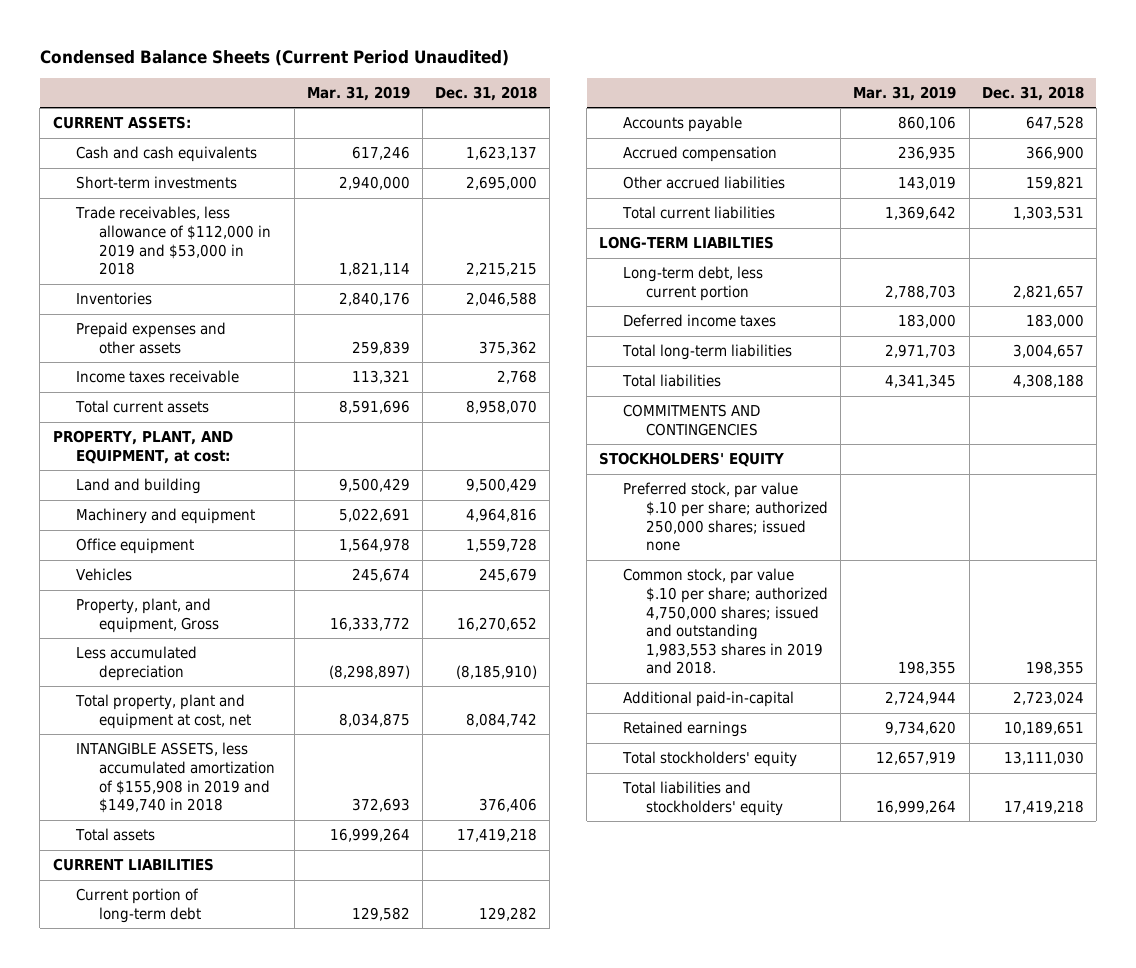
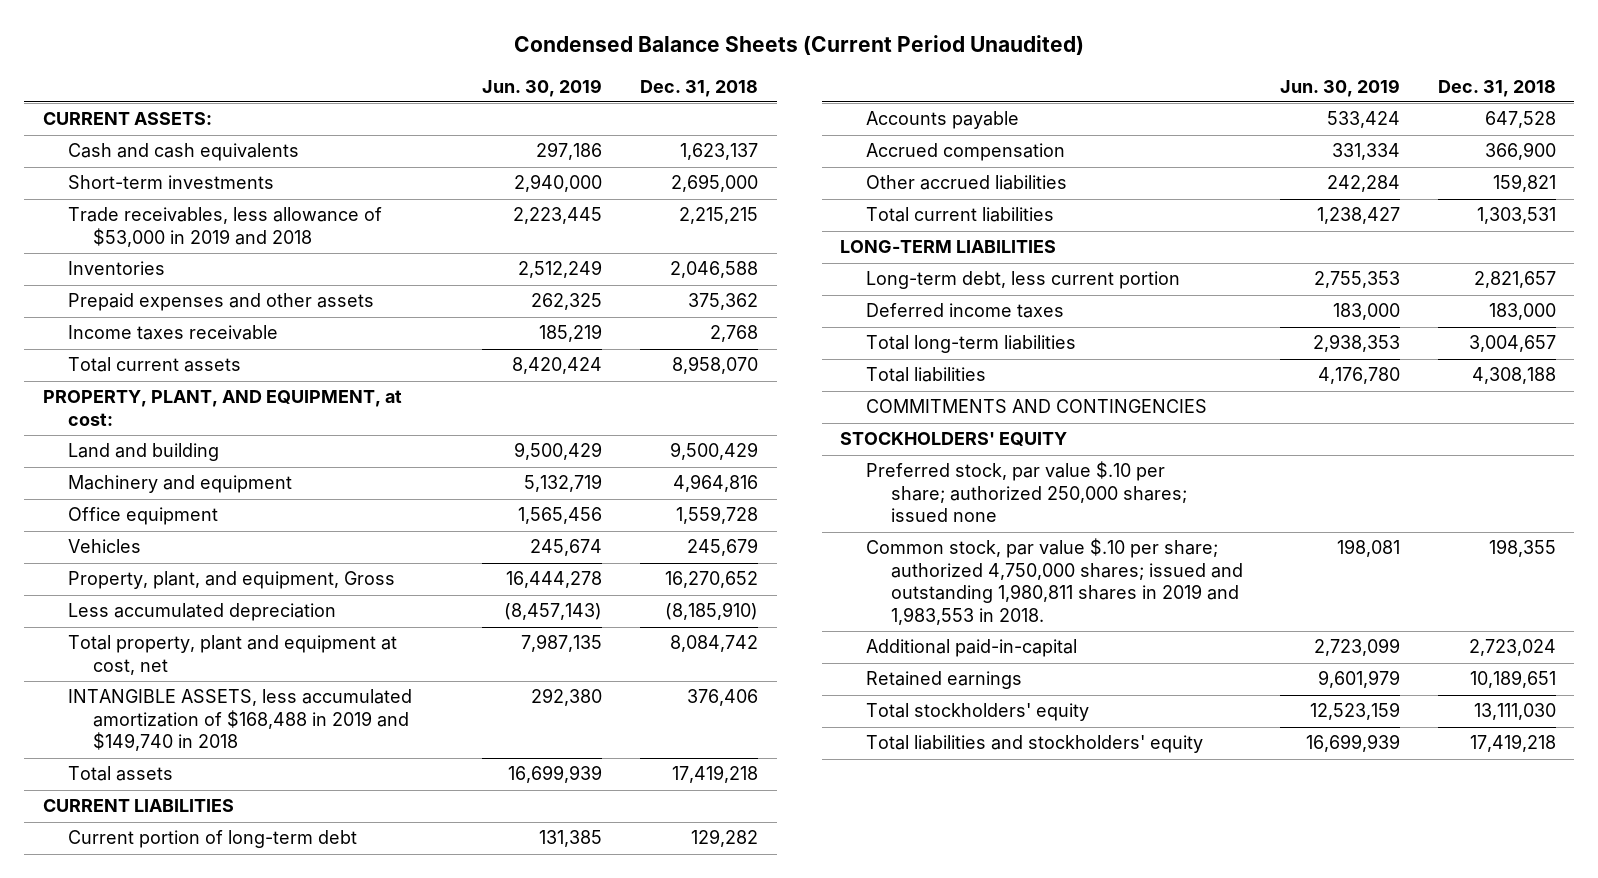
- | Mar. 31, 2019 | Dec. 31, 2018
+ | Jun. 30, 2019 | Dec. 31, 2018
- Trade receivables, less allowance of $112,000 in 2019 and $53,000 in 2018 | 1,821,114 | 2,215,215
+ Trade receivables, less allowance of $53,000 in 2019 and 2018 | 2,223,445 | 2,215,215
- INTANGIBLE ASSETS, less accumulated amortization of $155,908 in 2019 and $149,740 in 2018 | 372,693 | 376,406
+ INTANGIBLE ASSETS, less accumulated amortization of $168,488 in 2019 and $149,740 in 2018 | 292,380 | 376,406
- LONG-TERM LIABILTIES
+ LONG-TERM LIABILITIES
- Common stock, par value $.10 per share; authorized 4,750,000 shares; issued and outstanding 1,983,553 shares in 2019 and 2018. | 198,355 | 198,355
+ Common stock, par value $.10 per share; authorized 4,750,000 shares; issued and outstanding 1,980,811 shares in 2019 and 1,983,553 in 2018. | 198,081 | 198,355

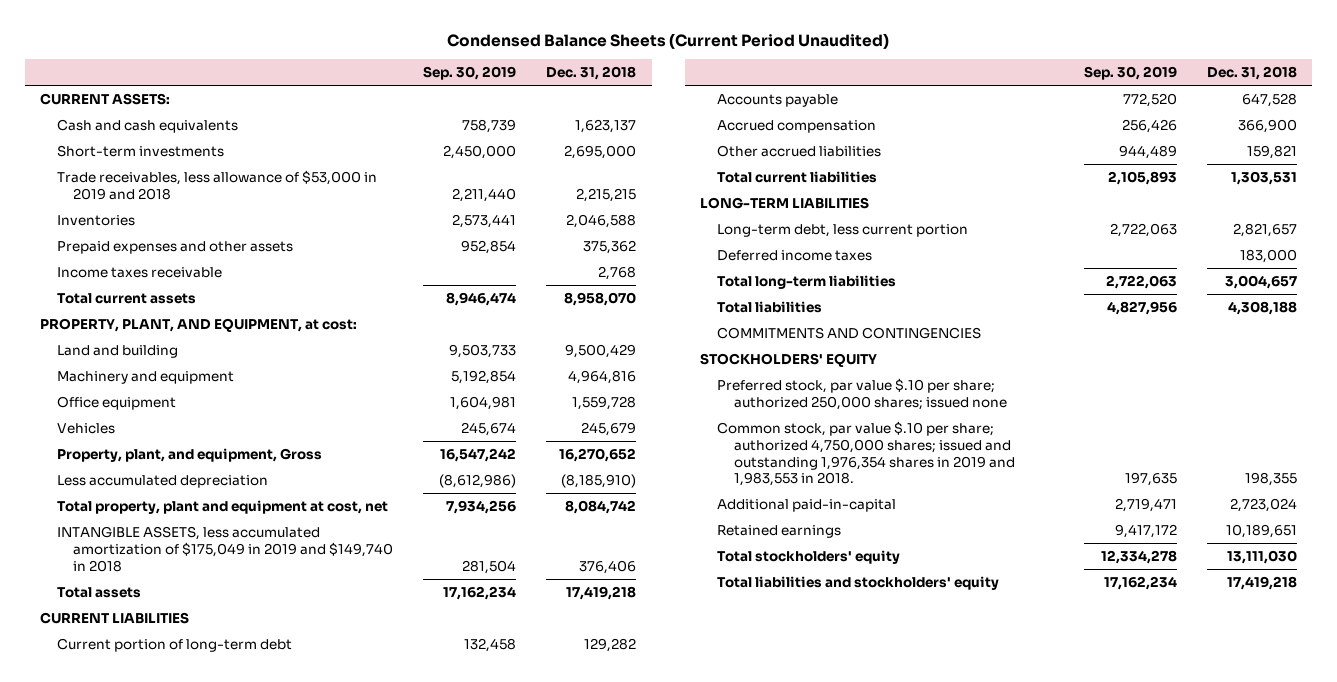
- | Jun. 30, 2019 | Dec. 31, 2018
+ | Sep. 30, 2019 | Dec. 31, 2018
- INTANGIBLE ASSETS, less accumulated amortization of $168,488 in 2019 and $149,740 in 2018 | 292,380 | 376,406
+ INTANGIBLE ASSETS, less accumulated amortization of $175,049 in 2019 and $149,740 in 2018 | 281,504 | 376,406
- Common stock, par value $.10 per share; authorized 4,750,000 shares; issued and outstanding 1,980,811 shares in 2019 and 1,983,553 in 2018. | 198,081 | 198,355
+ Common stock, par value $.10 per share; authorized 4,750,000 shares; issued and outstanding 1,976,354 shares in 2019 and 1,983,553 in 2018. | 197,635 | 198,355

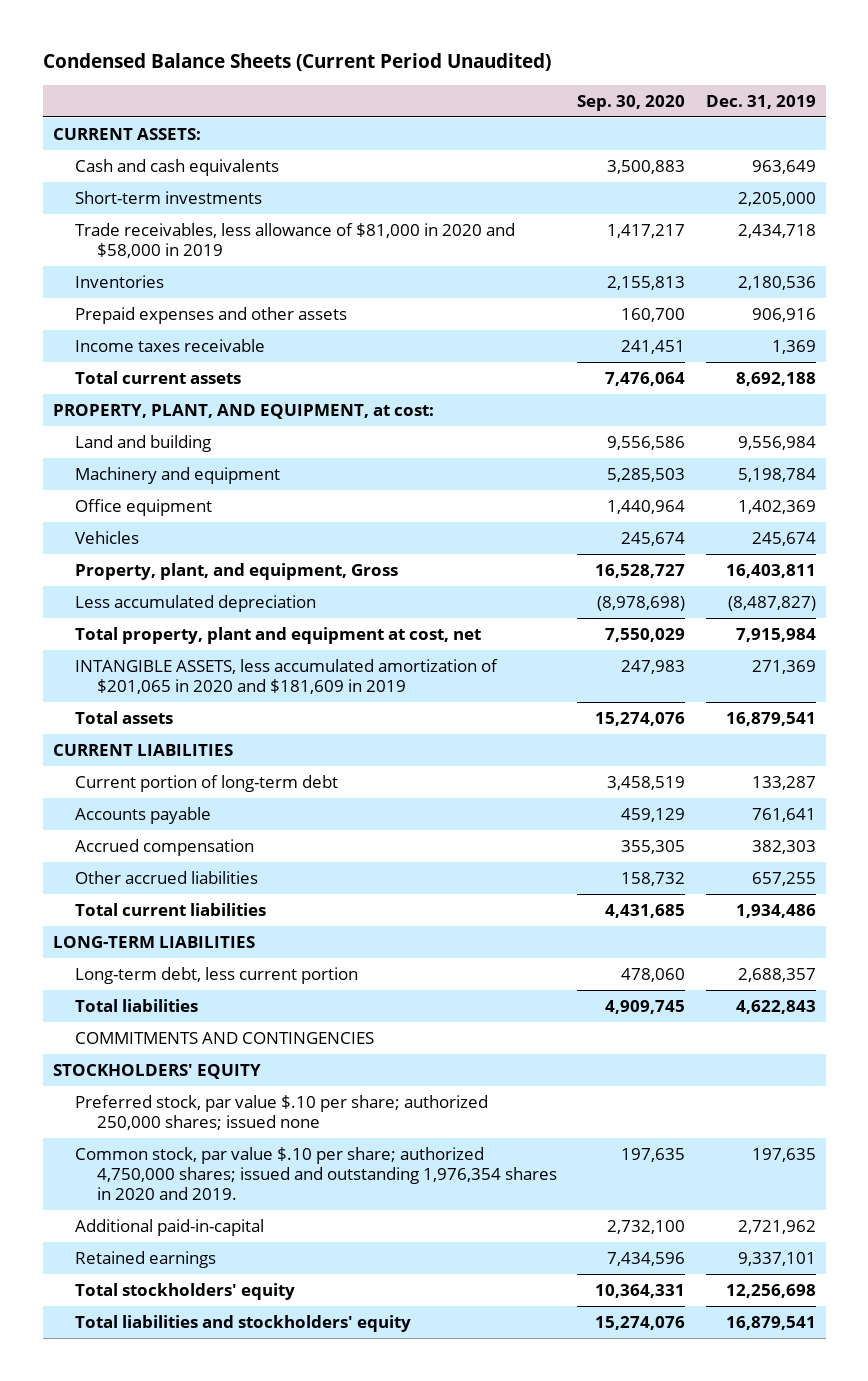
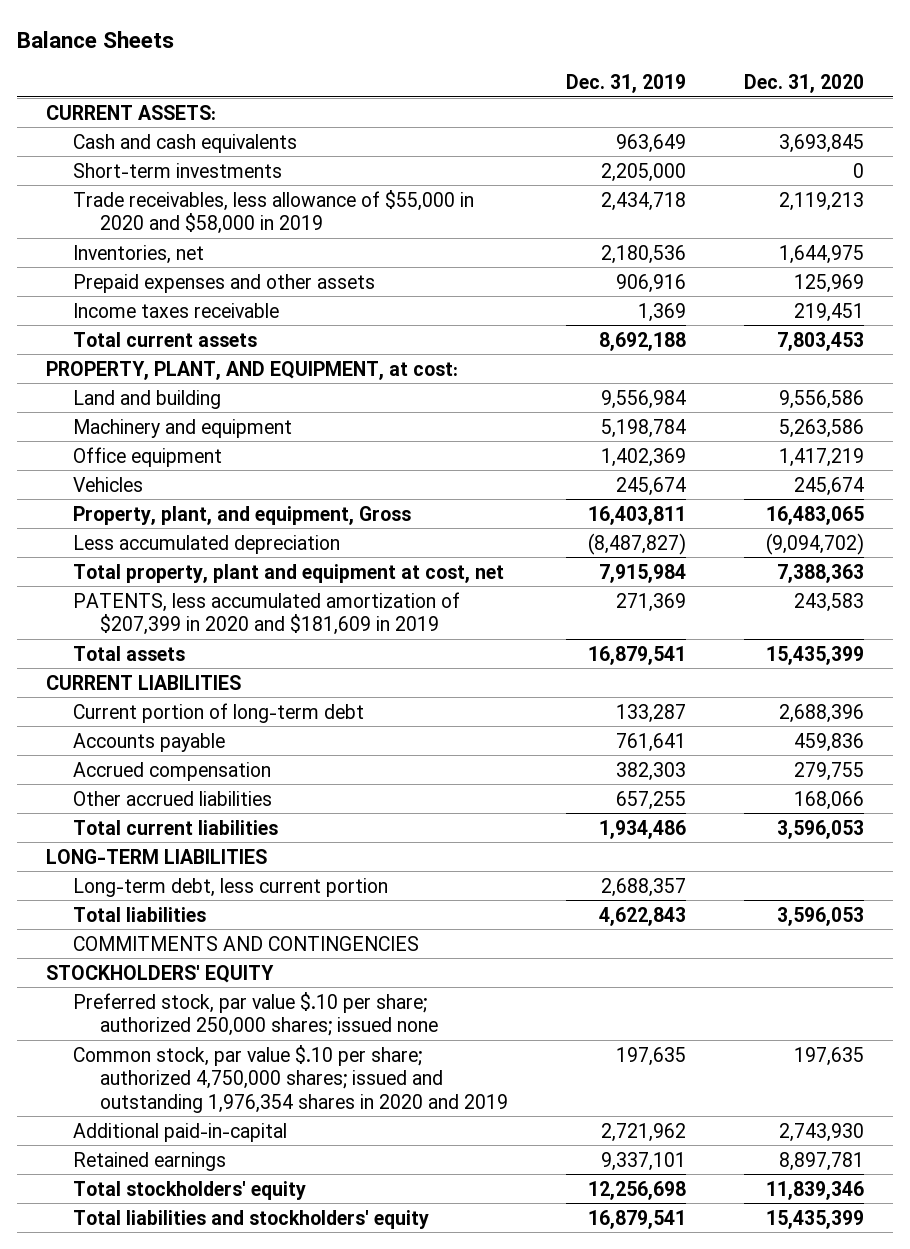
- Condensed Balance Sheets (Current Period Unaudited)
+ Balance Sheets
- | Sep. 30, 2020 | Dec. 31, 2019
+ | Dec. 31, 2019 | Dec. 31, 2020
- Trade receivables, less allowance of $81,000 in 2020 and $58,000 in 2019 | 1,417,217 | 2,434,718
- Inventories | 2,155,813 | 2,180,536
+ Trade receivables, less allowance of $55,000 in 2020 and $58,000 in 2019 | 2,434,718 | 2,119,213
+ Inventories, net | 2,180,536 | 1,644,975
- INTANGIBLE ASSETS, less accumulated amortization of $201,065 in 2020 and $181,609 in 2019 | 247,983 | 271,369
+ PATENTS, less accumulated amortization of $207,399 in 2020 and $181,609 in 2019 | 271,369 | 243,583
- Common stock, par value $.10 per share; authorized 4,750,000 shares; issued and outstanding 1,976,354 shares in 2020 and 2019. | 197,635 | 197,635
+ Common stock, par value $.10 per share; authorized 4,750,000 shares; issued and outstanding 1,976,354 shares in 2020 and 2019 | 197,635 | 197,635

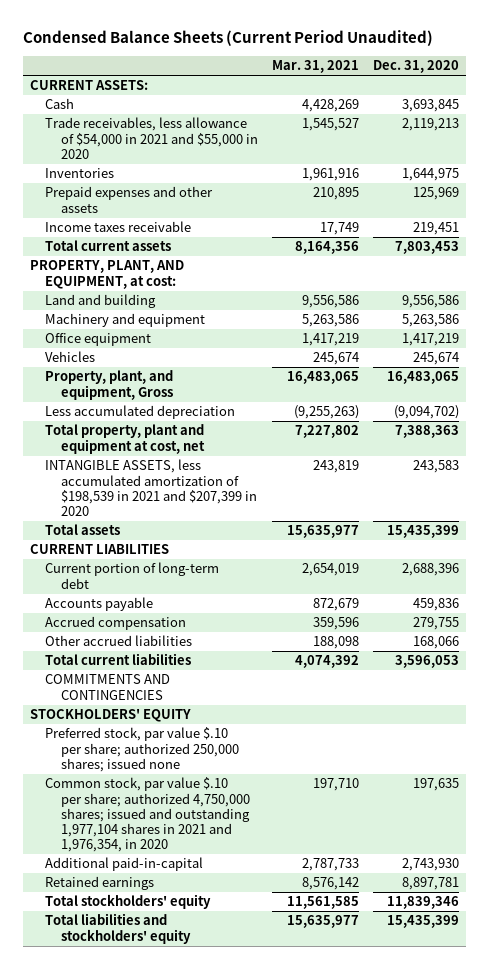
- Balance Sheets
+ Condensed Balance Sheets (Current Period Unaudited)
- | Dec. 31, 2019 | Dec. 31, 2020
+ | Mar. 31, 2021 | Dec. 31, 2020
- Cash and cash equivalents | 963,649 | 3,693,845
- Short-term investments | 2,205,000 | 0
- Trade receivables, less allowance of $55,000 in 2020 and $58,000 in 2019 | 2,434,718 | 2,119,213
- Inventories, net | 2,180,536 | 1,644,975
+ Cash | 4,428,269 | 3,693,845
+ Trade receivables, less allowance of $54,000 in 2021 and $55,000 in 2020 | 1,545,527 | 2,119,213
+ Inventories | 1,961,916 | 1,644,975
- PATENTS, less accumulated amortization of $207,399 in 2020 and $181,609 in 2019 | 271,369 | 243,583
+ INTANGIBLE ASSETS, less accumulated amortization of $198,539 in 2021 and $207,399 in 2020 | 243,819 | 243,583
- LONG-TERM LIABILITIES
- Long-term debt, less current portion | 2,688,357 |
- Total liabilities | 4,622,843 | 3,596,053
- Common stock, par value $.10 per share; authorized 4,750,000 shares; issued and outstanding 1,976,354 shares in 2020 and 2019 | 197,635 | 197,635
+ Common stock, par value $.10 per share; authorized 4,750,000 shares; issued and outstanding 1,977,104 shares in 2021 and 1,976,354, in 2020 | 197,710 | 197,635

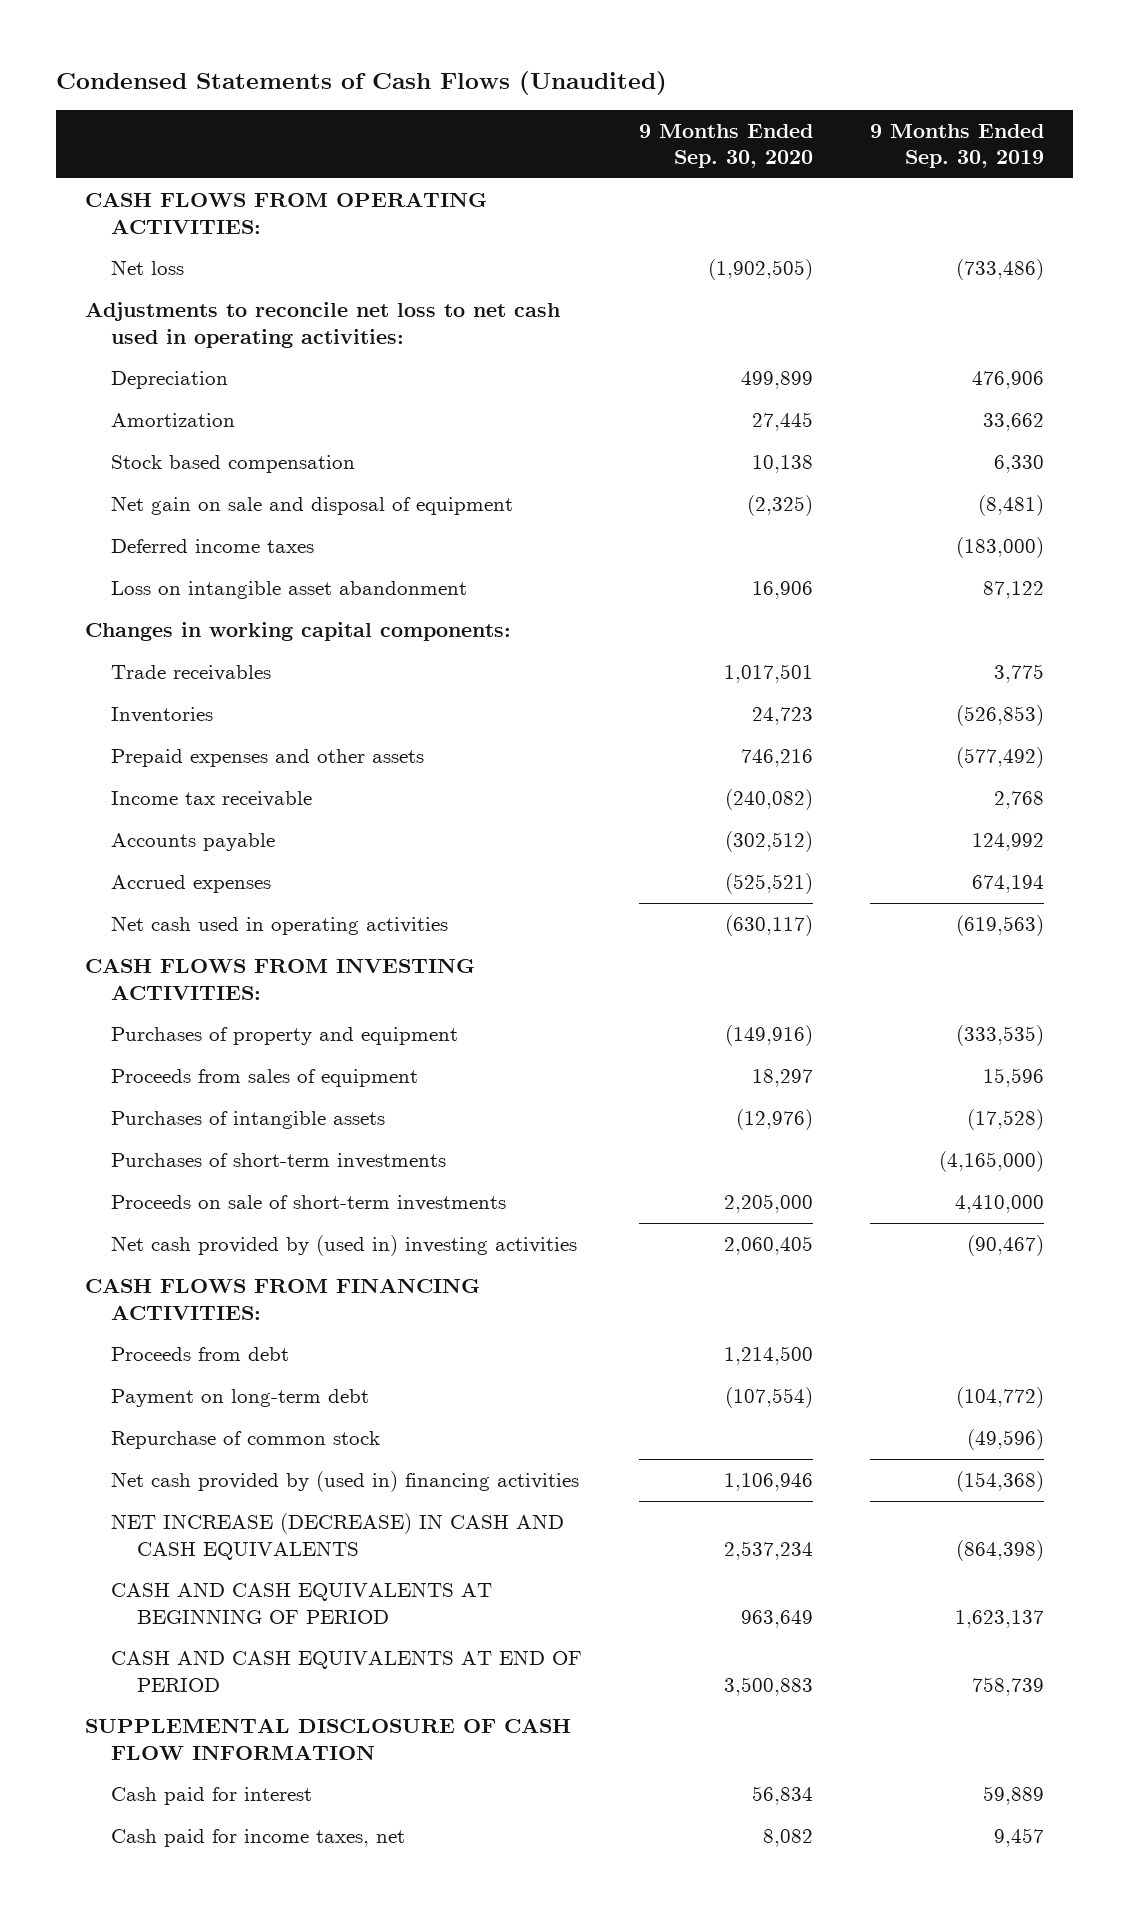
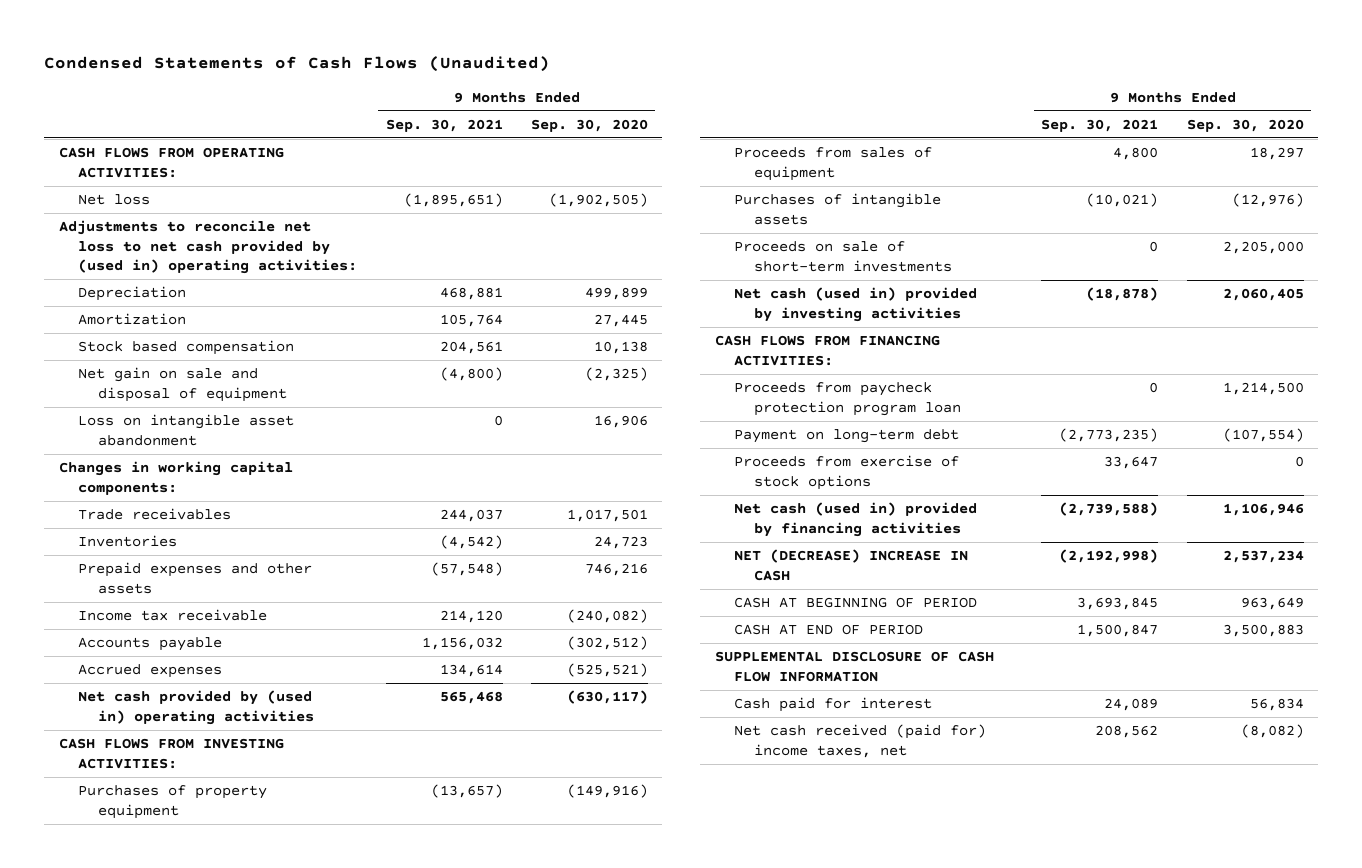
- | 9 Months Ended Sep. 30, 2020 | 9 Months Ended Sep. 30, 2019
+ | 9 Months Ended Sep. 30, 2021 | 9 Months Ended Sep. 30, 2020
- Adjustments to reconcile net loss to net cash used in operating activities:
+ Adjustments to reconcile net loss to net cash provided by (used in) operating activities:
- Deferred income taxes | | (183,000)
- Net cash used in operating activities | (630,117) | (619,563)
+ Net cash provided by (used in) operating activities | 565,468 | (630,117)
- Purchases of property and equipment | (149,916) | (333,535)
+ Purchases of property equipment | (13,657) | (149,916)
- Purchases of short-term investments | | (4,165,000)
- Net cash provided by (used in) investing activities | 2,060,405 | (90,467)
+ Net cash (used in) provided by investing activities | (18,878) | 2,060,405
- Proceeds from debt | 1,214,500 |
+ Proceeds from paycheck protection program loan | 0 | 1,214,500
- Repurchase of common stock | | (49,596)
- Net cash provided by (used in) financing activities | 1,106,946 | (154,368)
- NET INCREASE (DECREASE) IN CASH AND CASH EQUIVALENTS | 2,537,234 | (864,398)
- CASH AND CASH EQUIVALENTS AT BEGINNING OF PERIOD | 963,649 | 1,623,137
- CASH AND CASH EQUIVALENTS AT END OF PERIOD | 3,500,883 | 758,739
+ Proceeds from exercise of stock options | 33,647 | 0
+ Net cash (used in) provided by financing activities | (2,739,588) | 1,106,946
+ NET (DECREASE) INCREASE IN CASH | (2,192,998) | 2,537,234
+ CASH AT BEGINNING OF PERIOD | 3,693,845 | 963,649
+ CASH AT END OF PERIOD | 1,500,847 | 3,500,883
- Cash paid for income taxes, net | 8,082 | 9,457
+ Net cash received (paid for) income taxes, net | 208,562 | (8,082)

